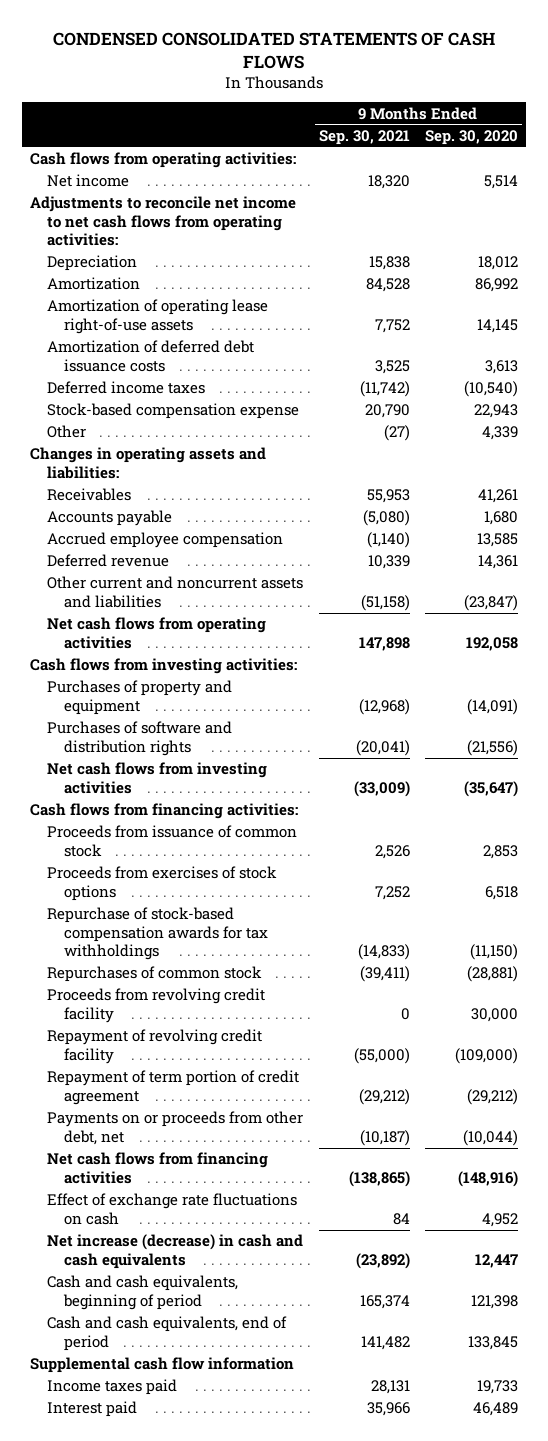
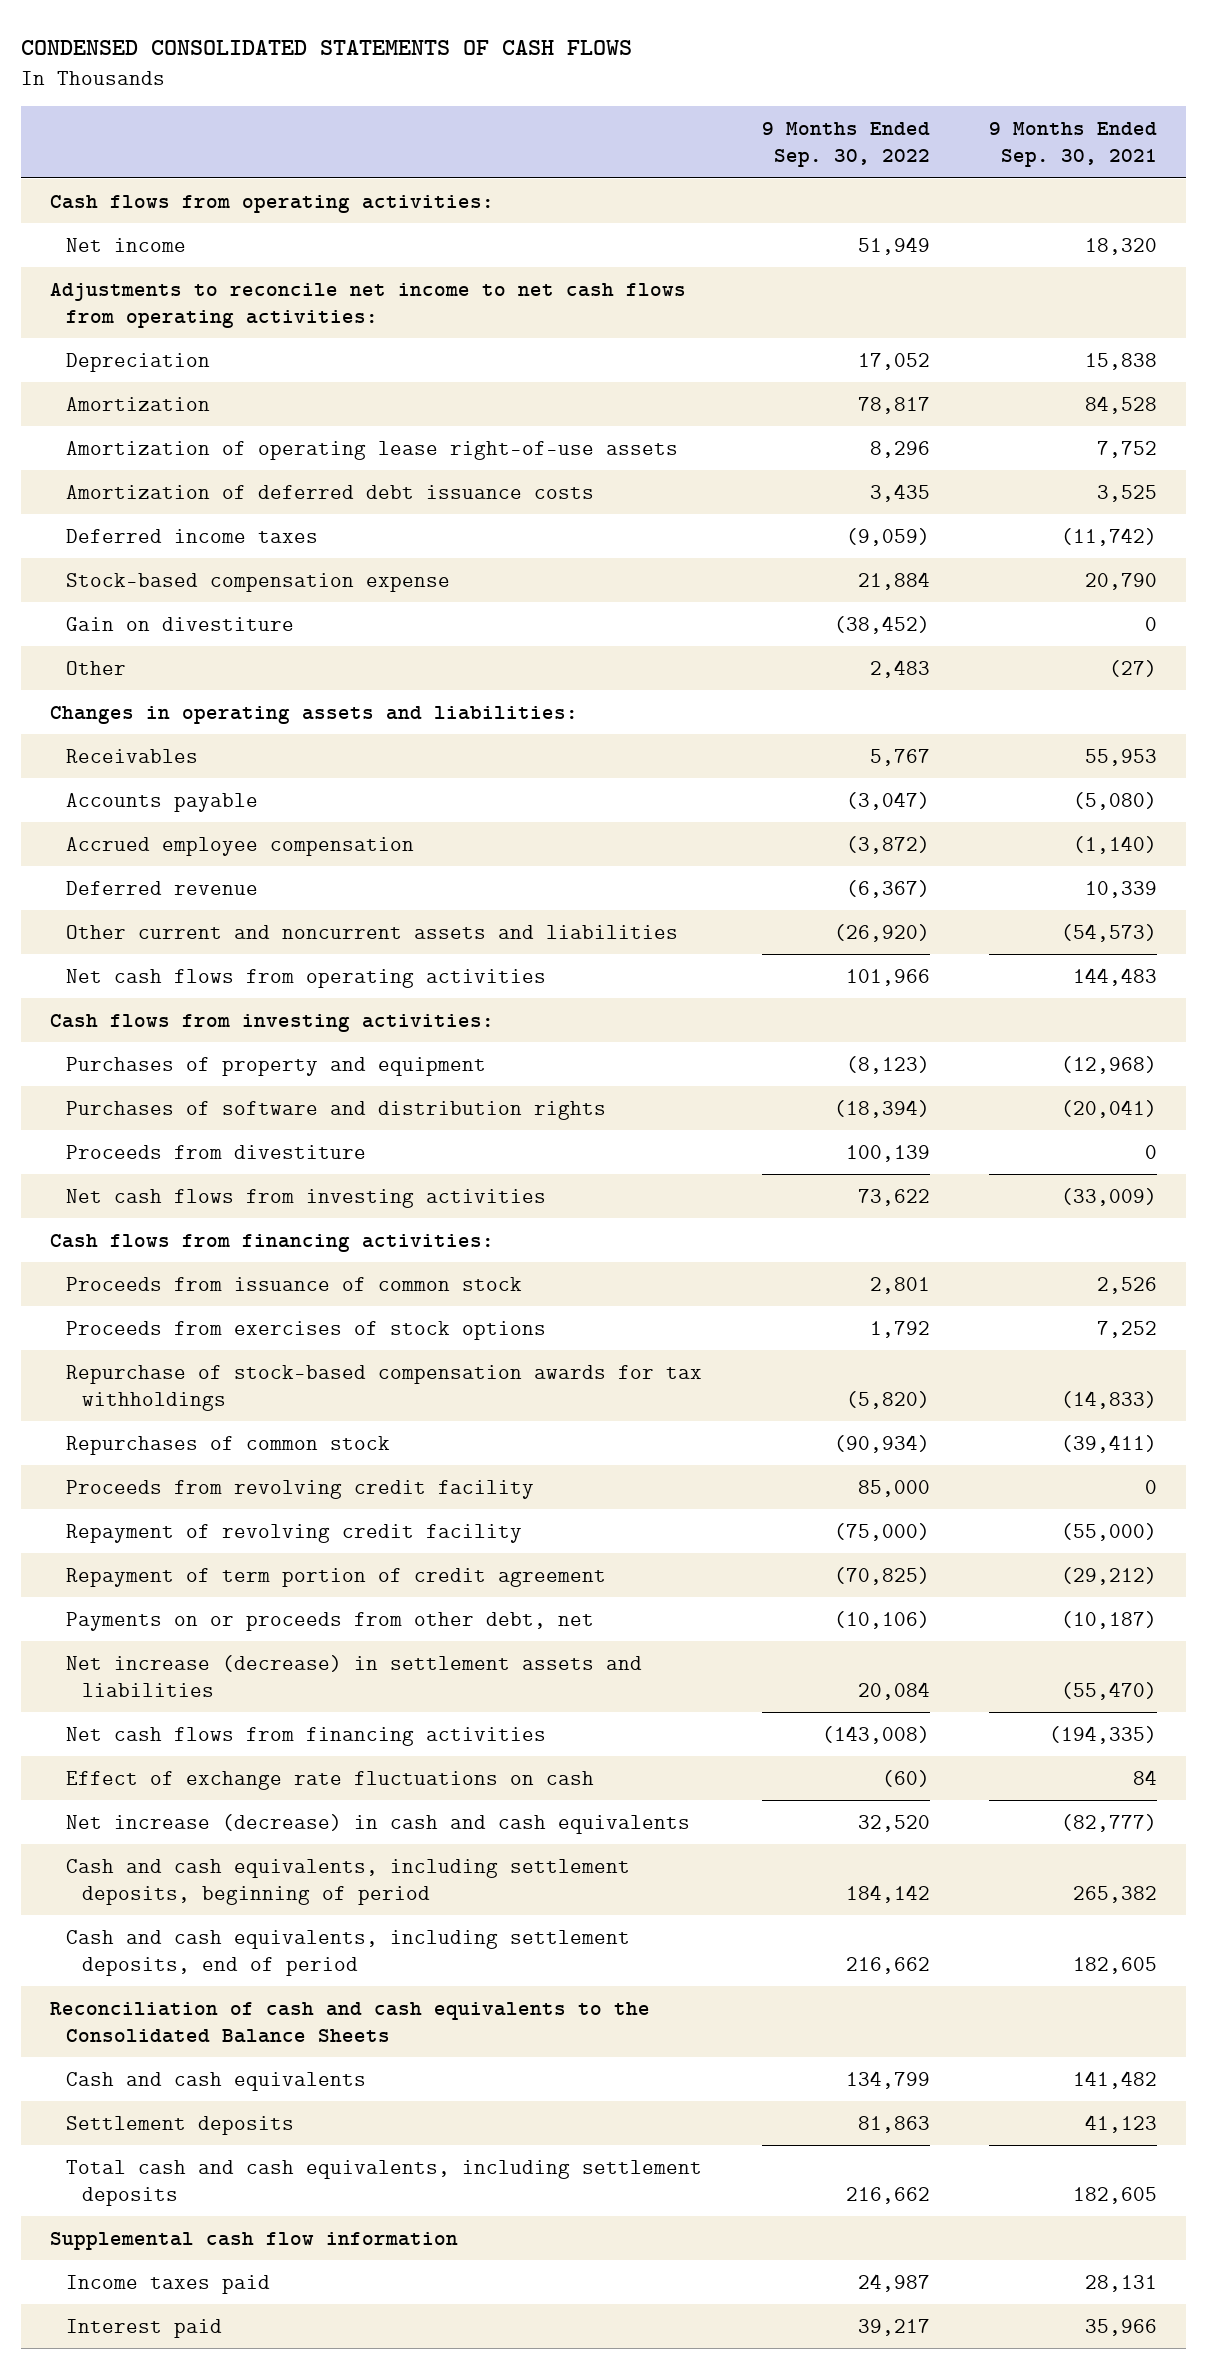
- | 9 Months Ended Sep. 30, 2021 | 9 Months Ended Sep. 30, 2020
+ | 9 Months Ended Sep. 30, 2022 | 9 Months Ended Sep. 30, 2021
+ Gain on divestiture | (38,452) | 0
- Other current and noncurrent assets and liabilities | (51,158) | (23,847)
- Net cash flows from operating activities | 147,898 | 192,058
+ Other current and noncurrent assets and liabilities | (26,920) | (54,573)
+ Net cash flows from operating activities | 101,966 | 144,483
+ Proceeds from divestiture | 100,139 | 0
- Net cash flows from financing activities | (138,865) | (148,916)
+ Net increase (decrease) in settlement assets and liabilities | 20,084 | (55,470)
+ Net cash flows from financing activities | (143,008) | (194,335)
- Net increase (decrease) in cash and cash equivalents | (23,892) | 12,447
- Cash and cash equivalents, beginning of period | 165,374 | 121,398
- Cash and cash equivalents, end of period | 141,482 | 133,845
+ Net increase (decrease) in cash and cash equivalents | 32,520 | (82,777)
+ Cash and cash equivalents, including settlement deposits, beginning of period | 184,142 | 265,382
+ Cash and cash equivalents, including settlement deposits, end of period | 216,662 | 182,605
+ Reconciliation of cash and cash equivalents to the Consolidated Balance Sheets
+ Cash and cash equivalents | 134,799 | 141,482
+ Settlement deposits | 81,863 | 41,123
+ Total cash and cash equivalents, including settlement deposits | 216,662 | 182,605

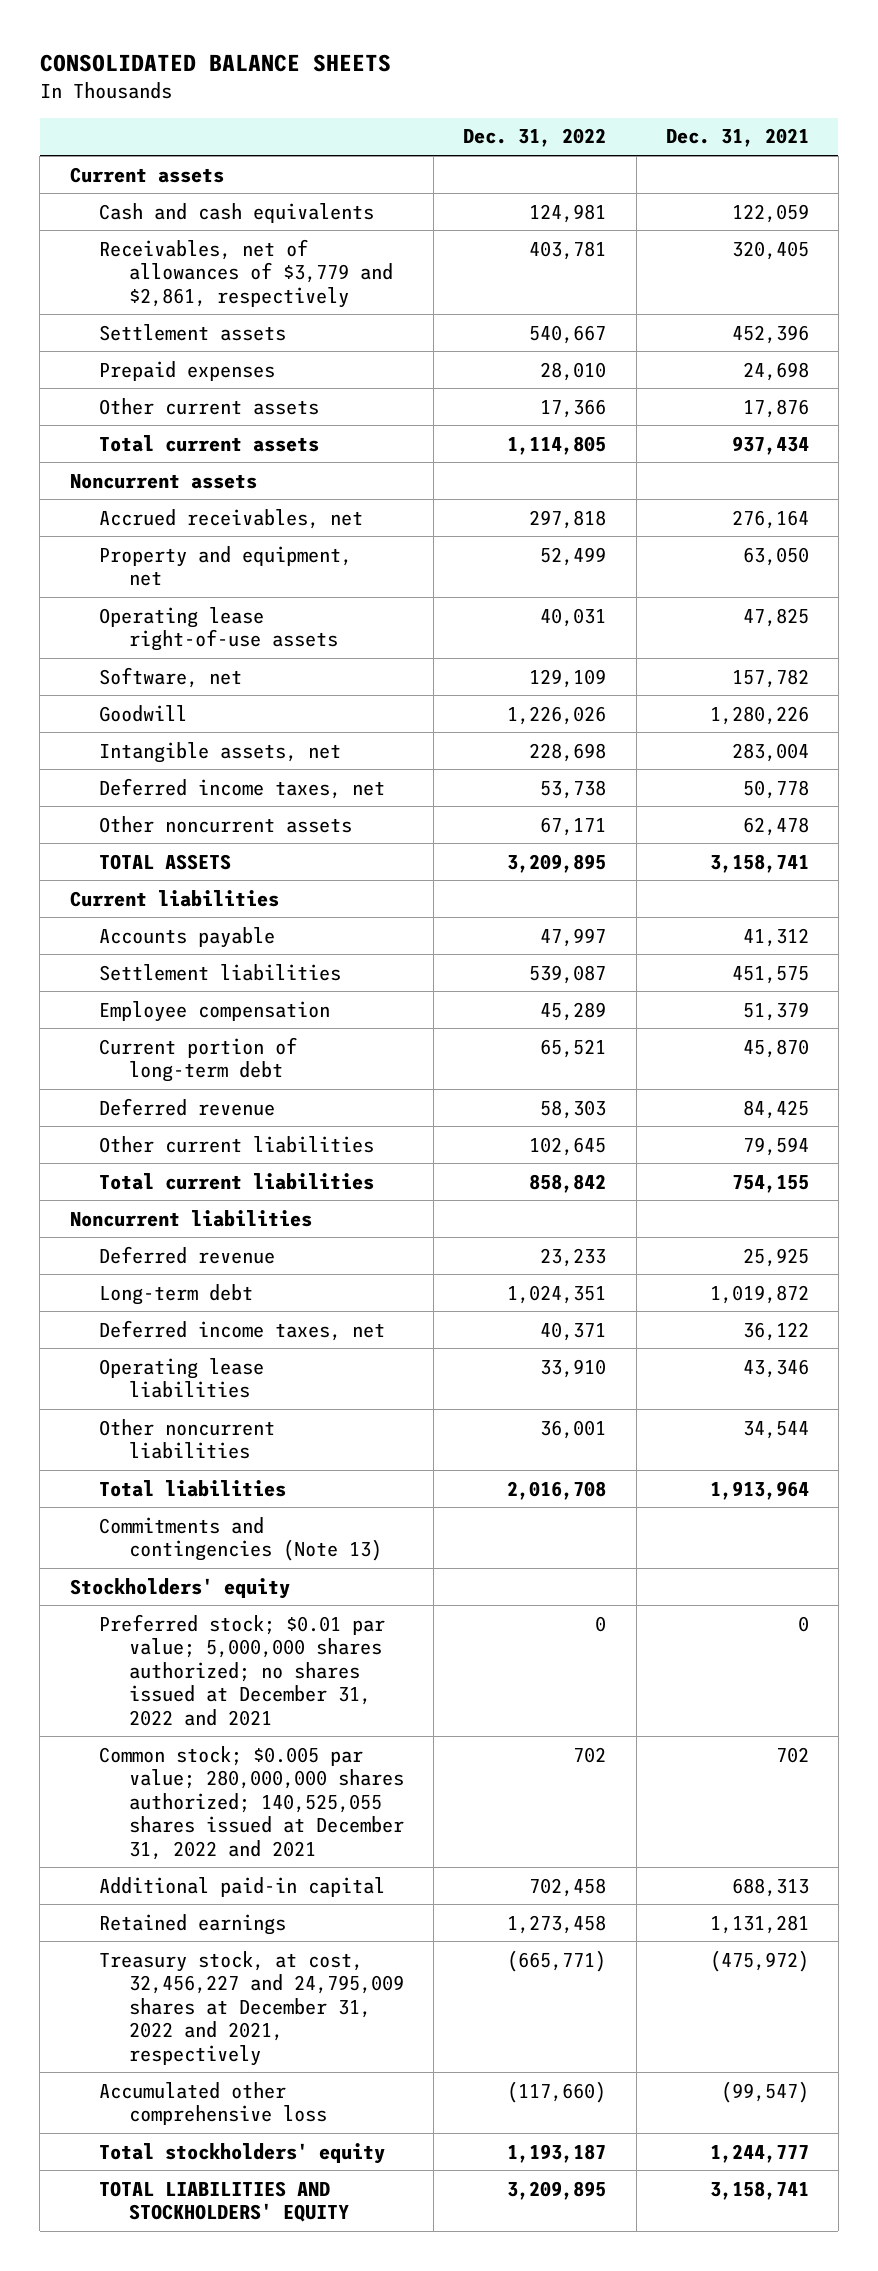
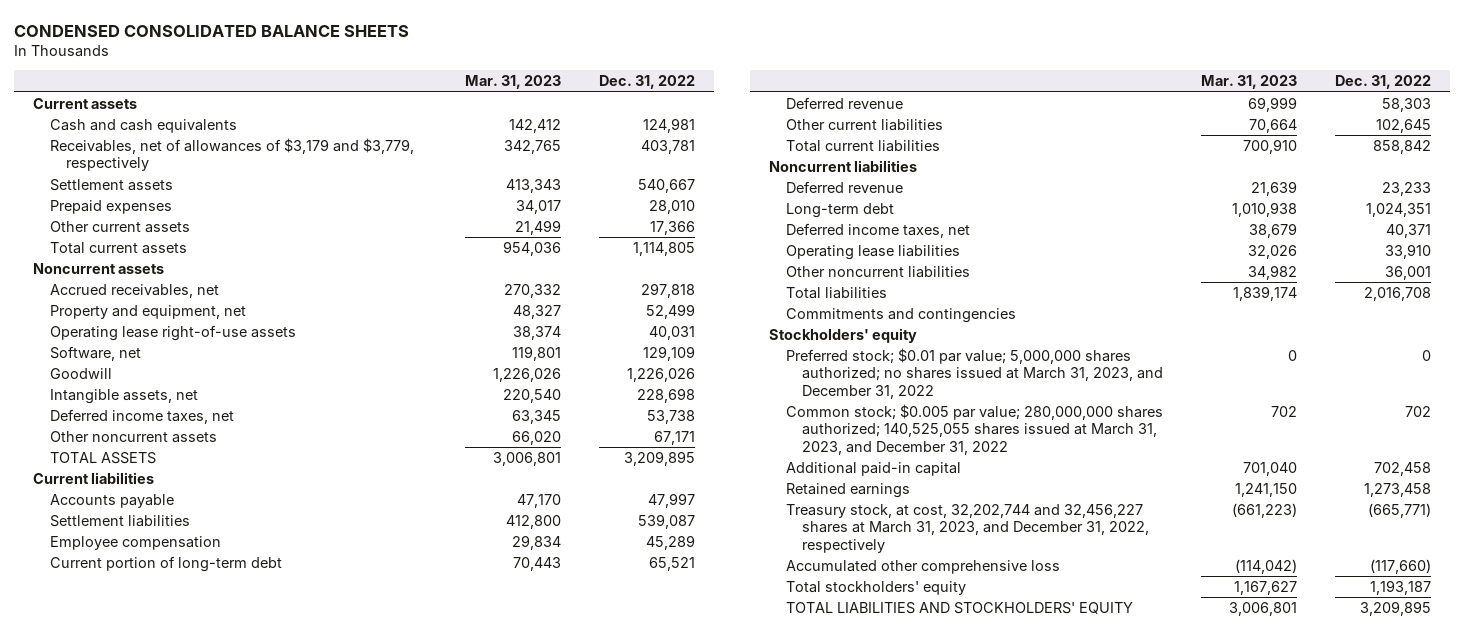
- CONSOLIDATED BALANCE SHEETS
+ CONDENSED CONSOLIDATED BALANCE SHEETS
- | Dec. 31, 2022 | Dec. 31, 2021
+ | Mar. 31, 2023 | Dec. 31, 2022
- Receivables, net of allowances of $3,779 and $2,861, respectively | 403,781 | 320,405
+ Receivables, net of allowances of $3,179 and $3,779, respectively | 342,765 | 403,781
- Commitments and contingencies (Note 13)
+ Commitments and contingencies
- Preferred stock; $0.01 par value; 5,000,000 shares authorized; no shares issued at December 31, 2022 and 2021 | 0 | 0
- Common stock; $0.005 par value; 280,000,000 shares authorized; 140,525,055 shares issued at December 31, 2022 and 2021 | 702 | 702
+ Preferred stock; $0.01 par value; 5,000,000 shares authorized; no shares issued at March 31, 2023, and December 31, 2022 | 0 | 0
+ Common stock; $0.005 par value; 280,000,000 shares authorized; 140,525,055 shares issued at March 31, 2023, and December 31, 2022 | 702 | 702
- Treasury stock, at cost, 32,456,227 and 24,795,009 shares at December 31, 2022 and 2021, respectively | (665,771) | (475,972)
+ Treasury stock, at cost, 32,202,744 and 32,456,227 shares at March 31, 2023, and December 31, 2022, respectively | (661,223) | (665,771)

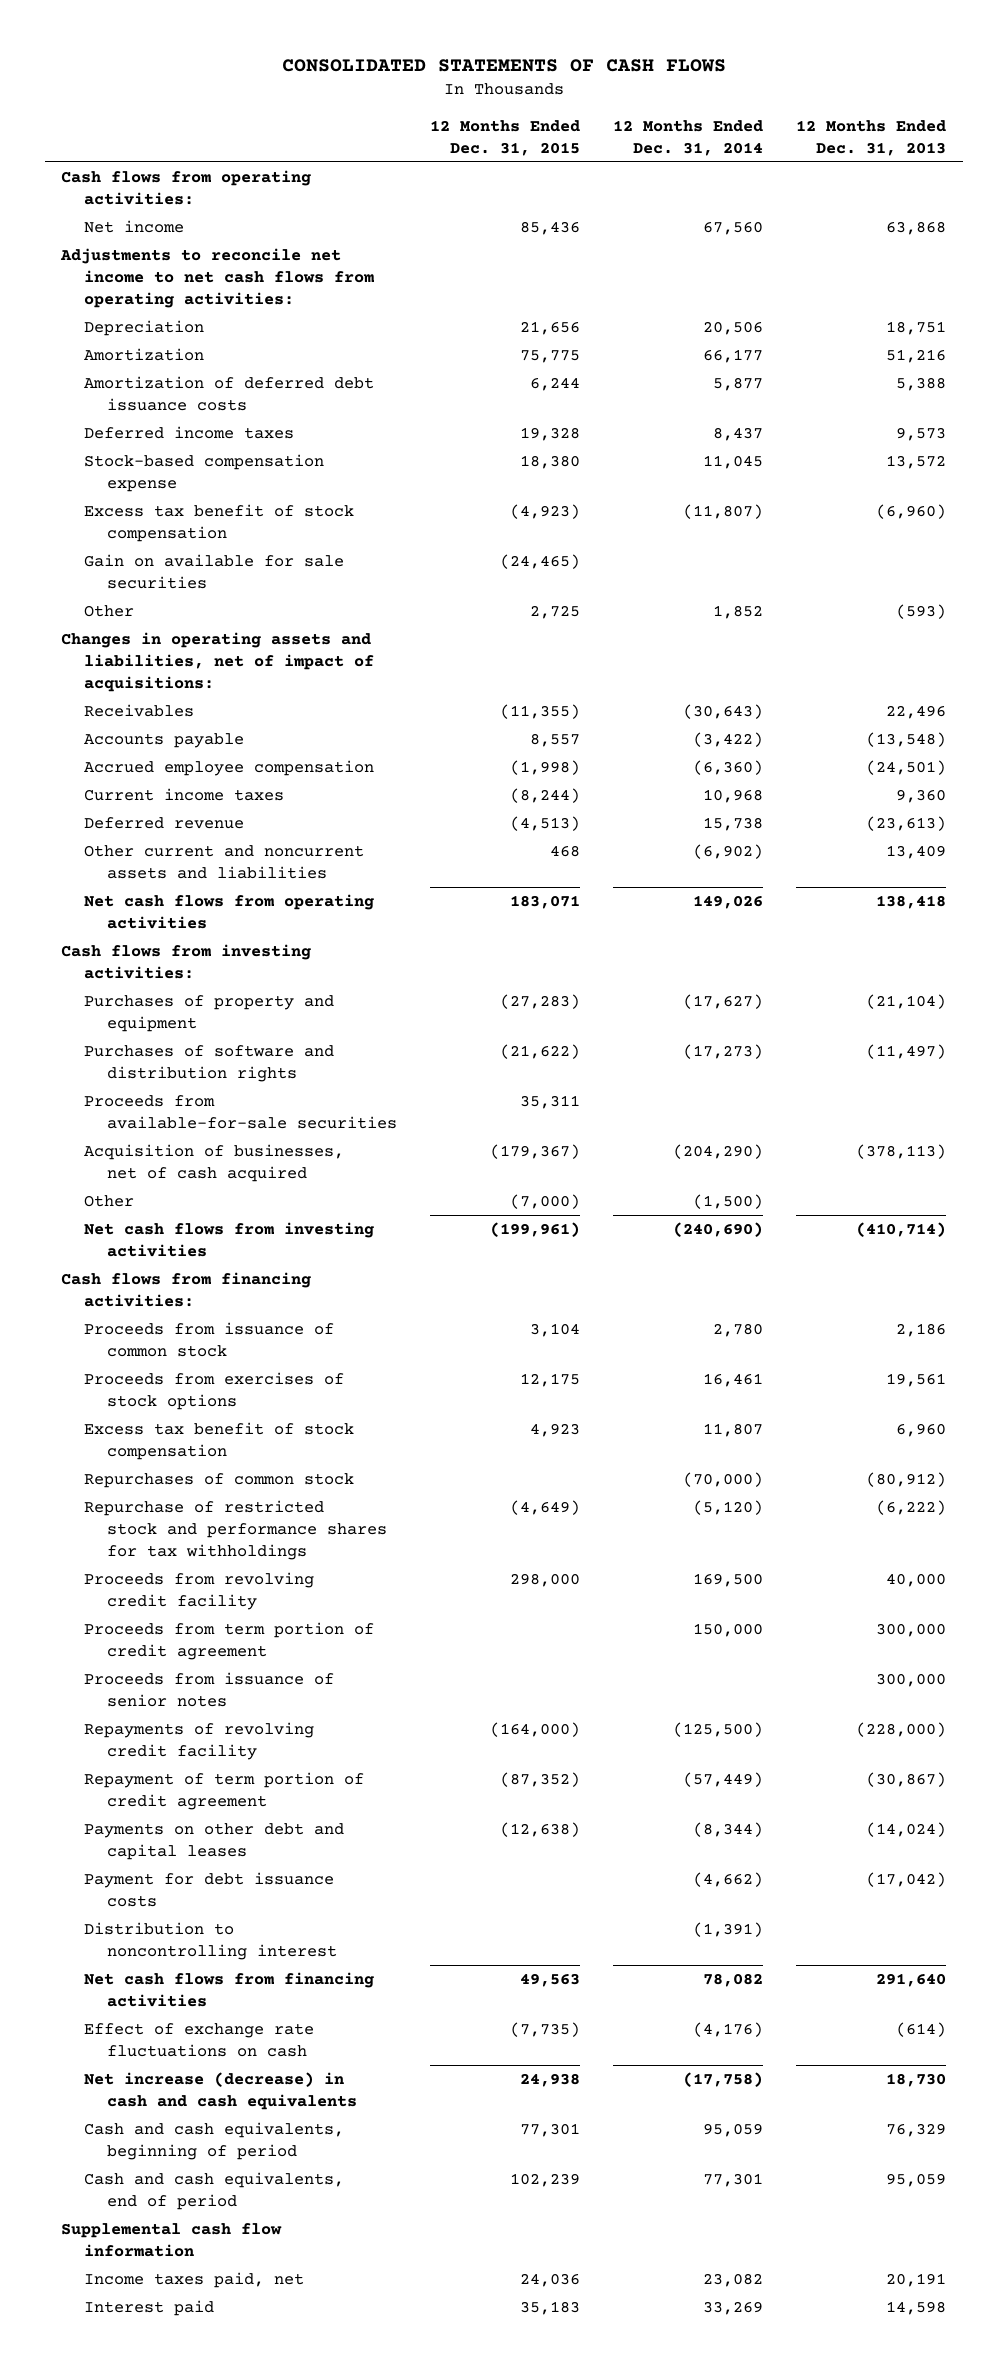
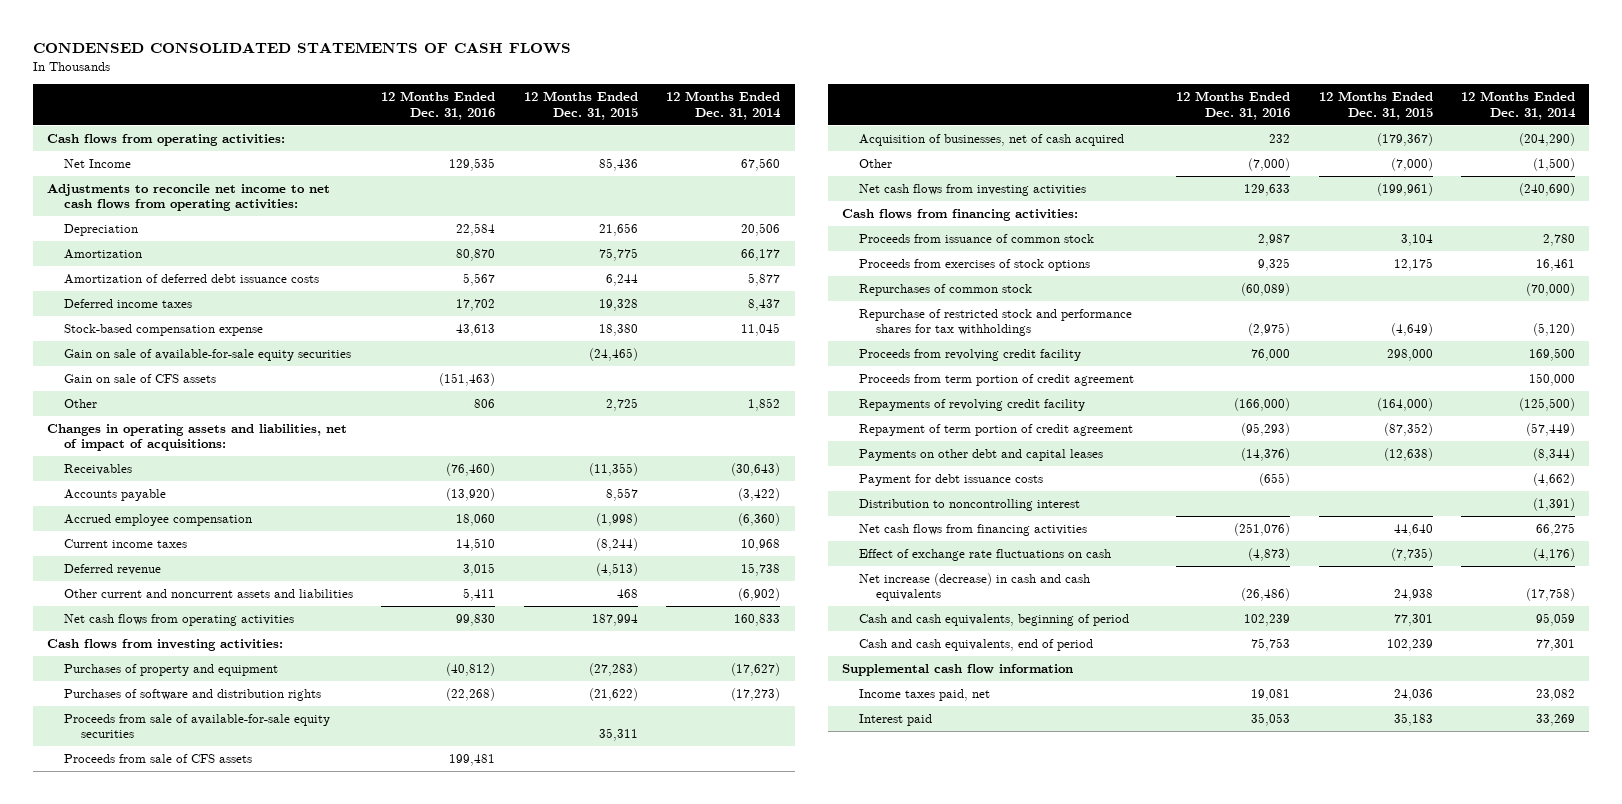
- CONSOLIDATED STATEMENTS OF CASH FLOWS
+ CONDENSED CONSOLIDATED STATEMENTS OF CASH FLOWS
- | 12 Months Ended Dec. 31, 2015 | 12 Months Ended Dec. 31, 2014 | 12 Months Ended Dec. 31, 2013
+ | 12 Months Ended Dec. 31, 2016 | 12 Months Ended Dec. 31, 2015 | 12 Months Ended Dec. 31, 2014
- Net income | 85,436 | 67,560 | 63,868
+ Net Income | 129,535 | 85,436 | 67,560
- Excess tax benefit of stock compensation | (4,923) | (11,807) | (6,960)
- Gain on available for sale securities | (24,465) | |
+ Gain on sale of available-for-sale equity securities | | (24,465) |
+ Gain on sale of CFS assets | (151,463) | |
- Net cash flows from operating activities | 183,071 | 149,026 | 138,418
+ Net cash flows from operating activities | 99,830 | 187,994 | 160,833
- Proceeds from available-for-sale securities | 35,311 | |
+ Proceeds from sale of available-for-sale equity securities | | 35,311 |
+ Proceeds from sale of CFS assets | 199,481 | |
- Excess tax benefit of stock compensation | 4,923 | 11,807 | 6,960
- Proceeds from issuance of senior notes | | | 300,000
- Net cash flows from financing activities | 49,563 | 78,082 | 291,640
+ Net cash flows from financing activities | (251,076) | 44,640 | 66,275

